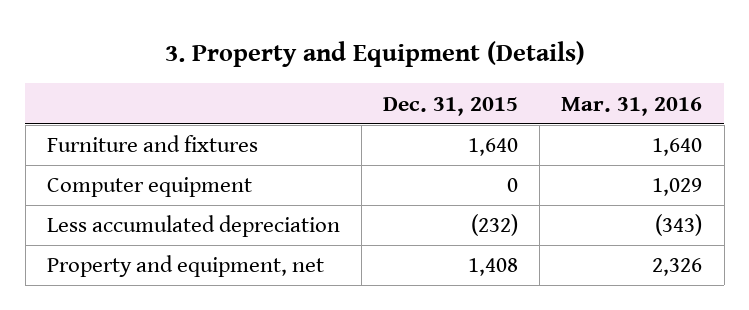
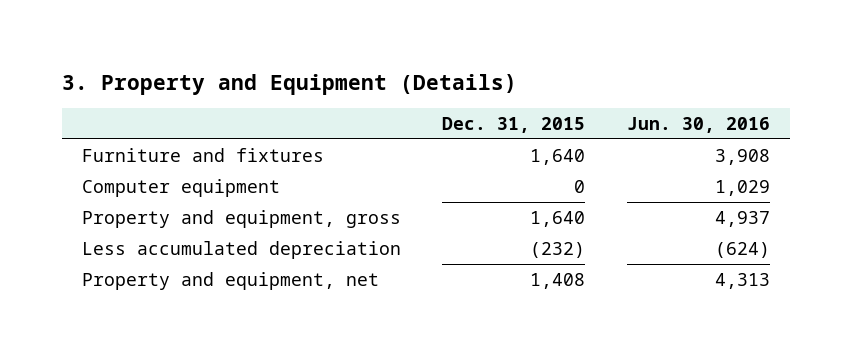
- | Dec. 31, 2015 | Mar. 31, 2016
+ | Dec. 31, 2015 | Jun. 30, 2016
+ Property and equipment, gross | 1,640 | 4,937

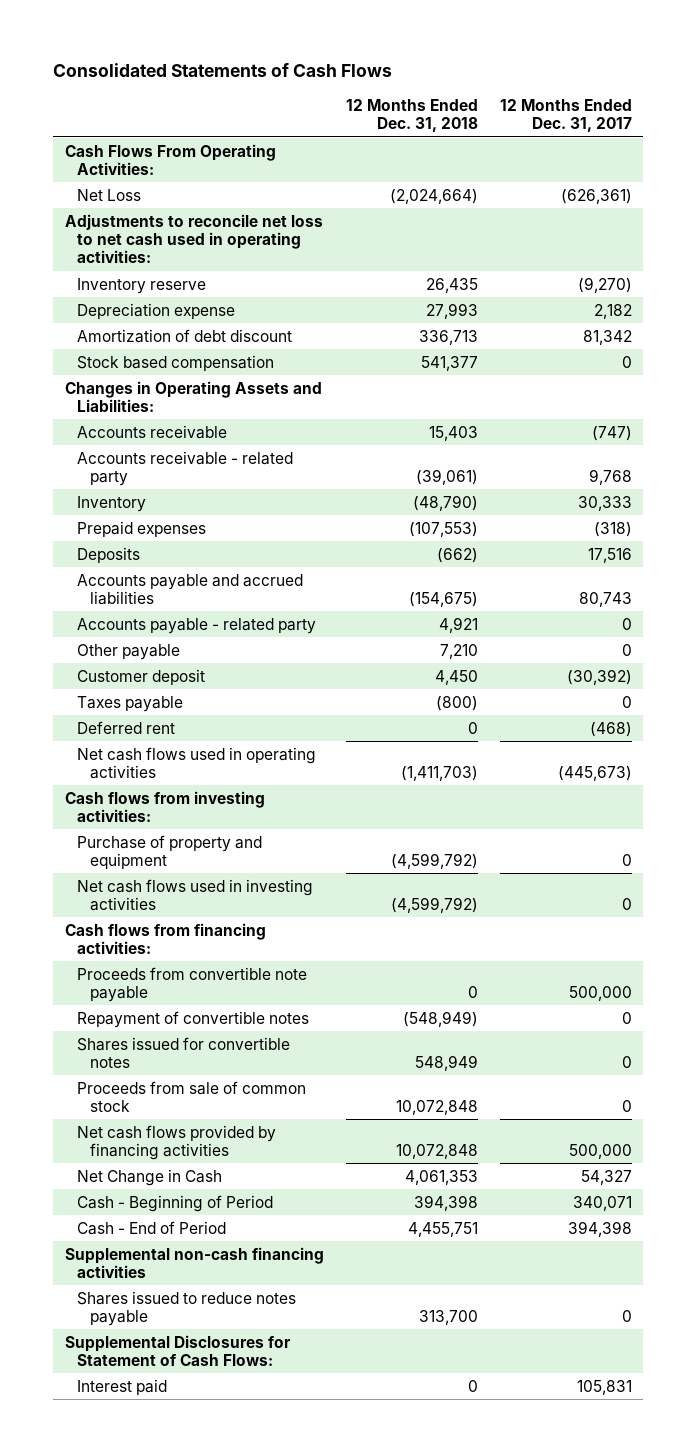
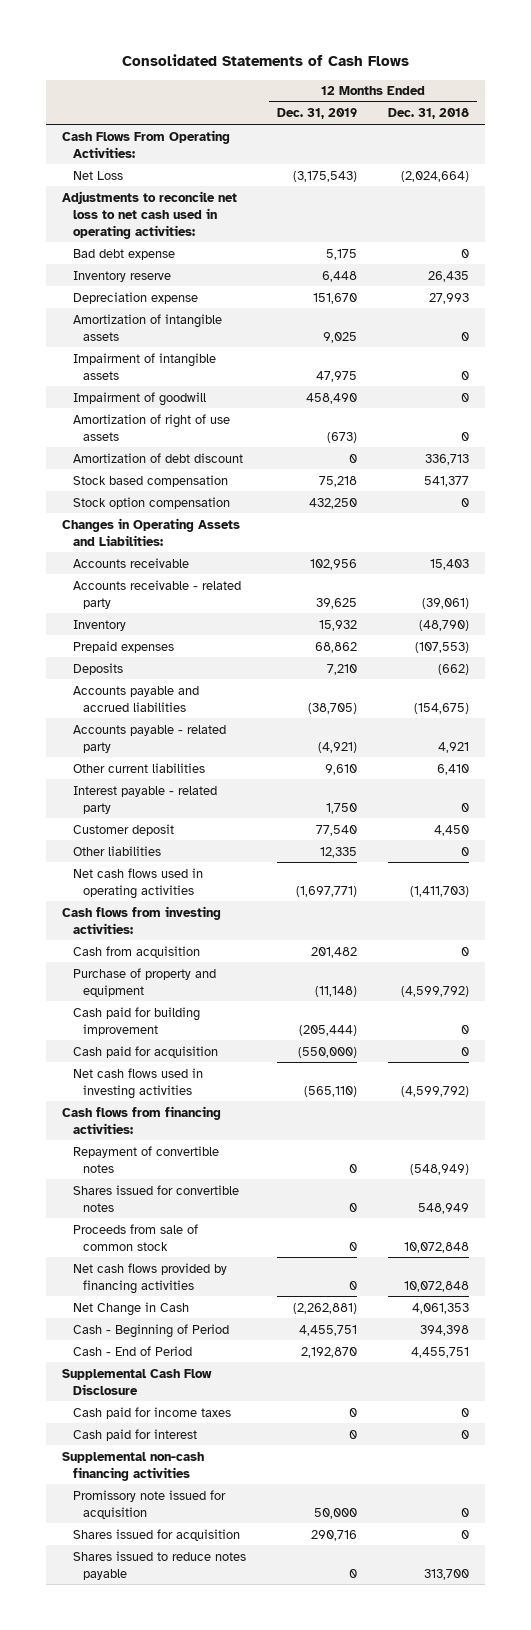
- | 12 Months Ended Dec. 31, 2018 | 12 Months Ended Dec. 31, 2017
+ | 12 Months Ended Dec. 31, 2019 | 12 Months Ended Dec. 31, 2018
+ Bad debt expense | 5,175 | 0
+ Amortization of intangible assets | 9,025 | 0
+ Impairment of intangible assets | 47,975 | 0
+ Impairment of goodwill | 458,490 | 0
+ Amortization of right of use assets | (673) | 0
+ Stock option compensation | 432,250 | 0
- Other payable | 7,210 | 0
+ Other current liabilities | 9,610 | 6,410
+ Interest payable - related party | 1,750 | 0
- Taxes payable | (800) | 0
- Deferred rent | 0 | (468)
+ Other liabilities | 12,335 | 0
+ Cash from acquisition | 201,482 | 0
+ Cash paid for building improvement | (205,444) | 0
+ Cash paid for acquisition | (550,000) | 0
- Proceeds from convertible note payable | 0 | 500,000
+ Supplemental Cash Flow Disclosure
+ Cash paid for income taxes | 0 | 0
+ Cash paid for interest | 0 | 0
+ Promissory note issued for acquisition | 50,000 | 0
+ Shares issued for acquisition | 290,716 | 0
- Supplemental Disclosures for Statement of Cash Flows:
- Interest paid | 0 | 105,831

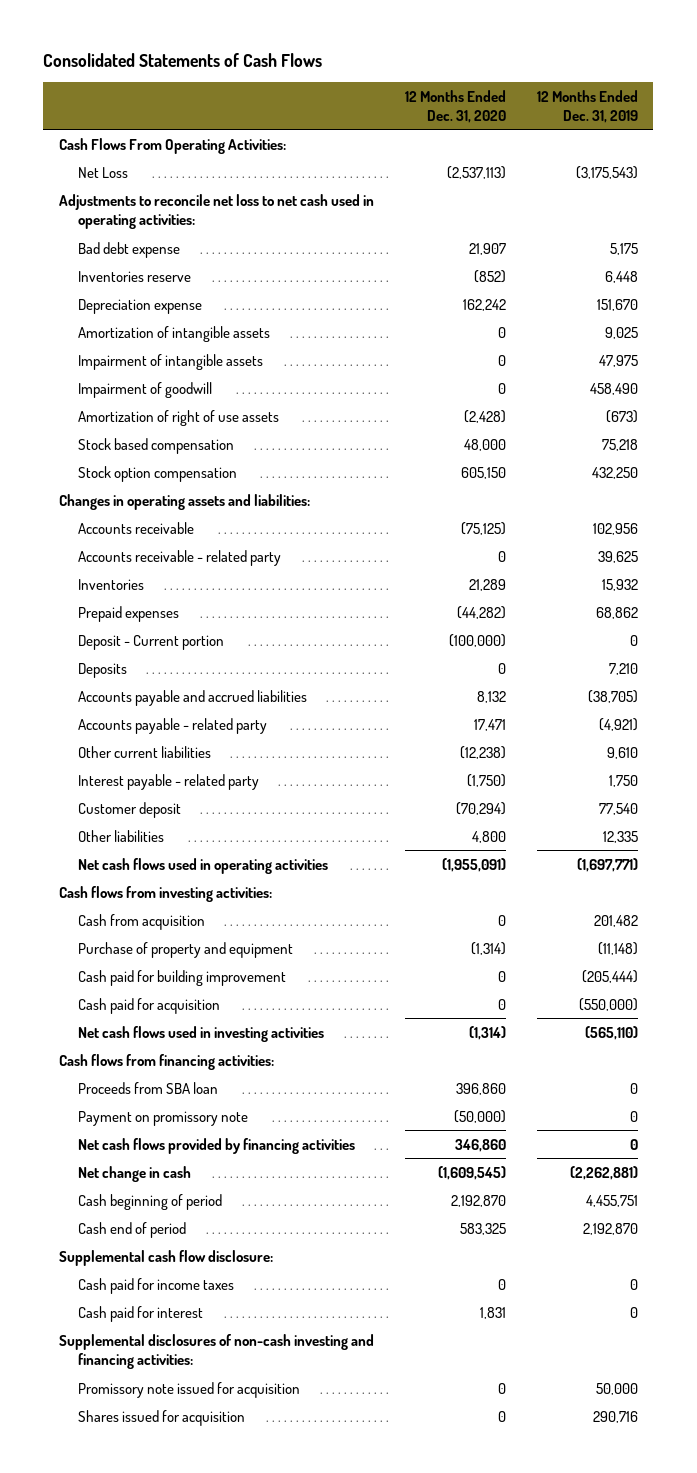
- | 12 Months Ended Dec. 31, 2019 | 12 Months Ended Dec. 31, 2018
+ | 12 Months Ended Dec. 31, 2020 | 12 Months Ended Dec. 31, 2019
- Inventory reserve | 6,448 | 26,435
+ Inventories reserve | (852) | 6,448
- Amortization of debt discount | 0 | 336,713
- Changes in Operating Assets and Liabilities:
+ Changes in operating assets and liabilities:
- Inventory | 15,932 | (48,790)
+ Inventories | 21,289 | 15,932
+ Deposit - Current portion | (100,000) | 0
- Repayment of convertible notes | 0 | (548,949)
- Shares issued for convertible notes | 0 | 548,949
- Proceeds from sale of common stock | 0 | 10,072,848
+ Proceeds from SBA loan | 396,860 | 0
+ Payment on promissory note | (50,000) | 0
- Net Change in Cash | (2,262,881) | 4,061,353
- Cash - Beginning of Period | 4,455,751 | 394,398
- Cash - End of Period | 2,192,870 | 4,455,751
- Supplemental Cash Flow Disclosure
+ Net change in cash | (1,609,545) | (2,262,881)
+ Cash beginning of period | 2,192,870 | 4,455,751
+ Cash end of period | 583,325 | 2,192,870
+ Supplemental cash flow disclosure:
- Supplemental non-cash financing activities
+ Supplemental disclosures of non-cash investing and financing activities:
- Shares issued to reduce notes payable | 0 | 313,700

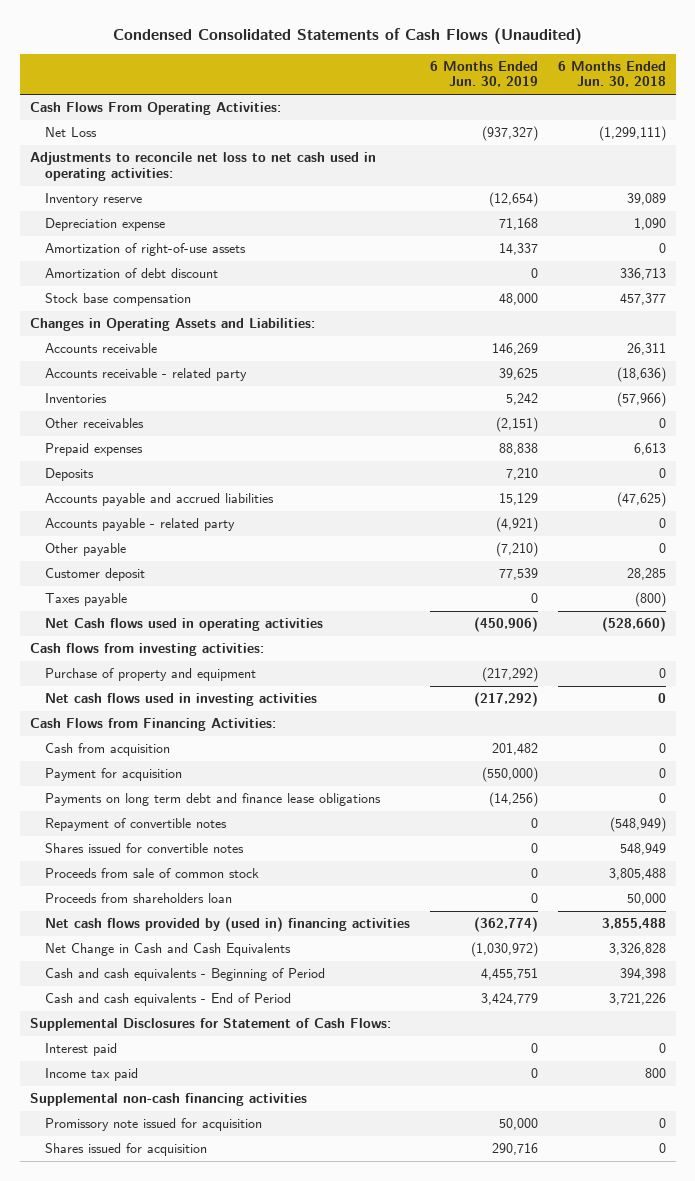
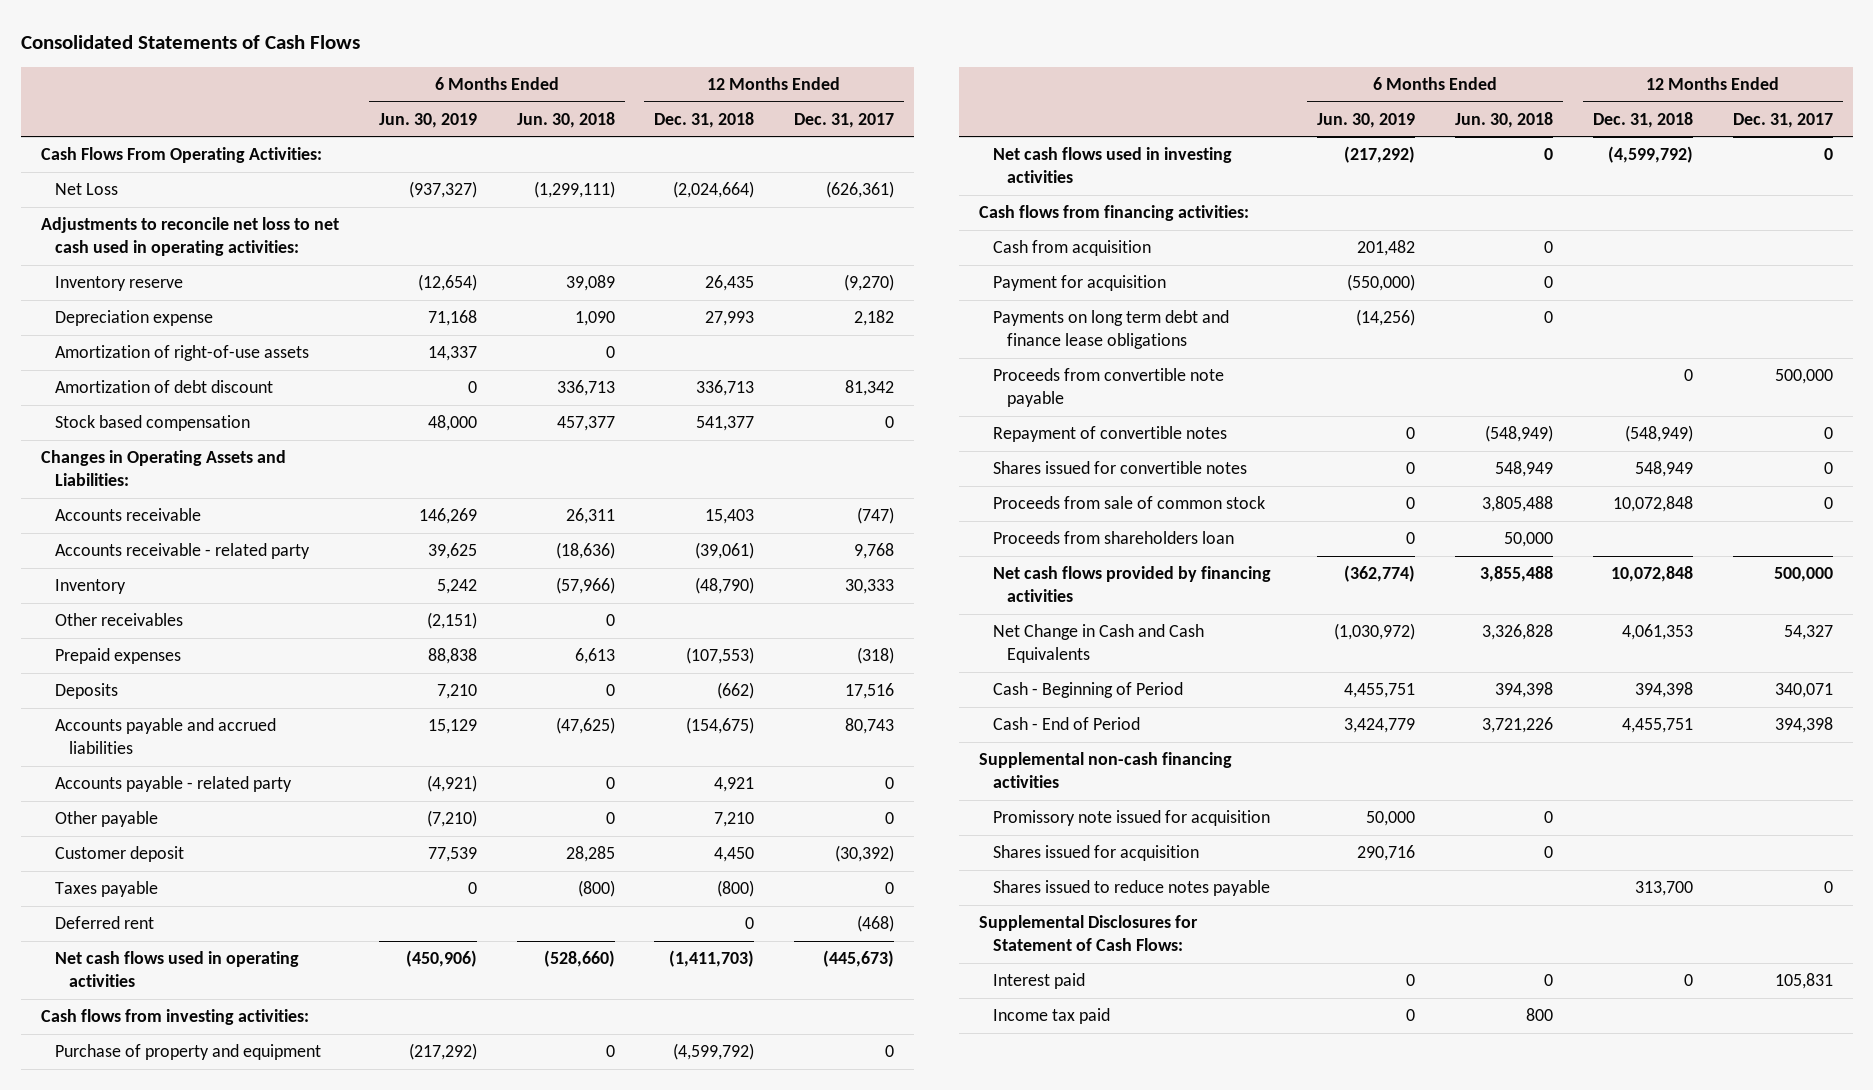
- Condensed Consolidated Statements of Cash Flows (Unaudited)
+ Consolidated Statements of Cash Flows
- | 6 Months Ended Jun. 30, 2019 | 6 Months Ended Jun. 30, 2018
+ | 6 Months Ended Jun. 30, 2019 | 6 Months Ended Jun. 30, 2018 | 12 Months Ended Dec. 31, 2018 | 12 Months Ended Dec. 31, 2017
- Stock base compensation | 48,000 | 457,377
+ Stock based compensation | 48,000 | 457,377 | 541,377 | 0
- Inventories | 5,242 | (57,966)
+ Inventory | 5,242 | (57,966) | (48,790) | 30,333
- Net Cash flows used in operating activities | (450,906) | (528,660)
+ Deferred rent | | | 0 | (468)
+ Net cash flows used in operating activities | (450,906) | (528,660) | (1,411,703) | (445,673)
- Cash Flows from Financing Activities:
+ Cash flows from financing activities:
+ Proceeds from convertible note payable | | | 0 | 500,000
- Net cash flows provided by (used in) financing activities | (362,774) | 3,855,488
+ Net cash flows provided by financing activities | (362,774) | 3,855,488 | 10,072,848 | 500,000
- Cash and cash equivalents - Beginning of Period | 4,455,751 | 394,398
- Cash and cash equivalents - End of Period | 3,424,779 | 3,721,226
+ Cash - Beginning of Period | 4,455,751 | 394,398 | 394,398 | 340,071
+ Cash - End of Period | 3,424,779 | 3,721,226 | 4,455,751 | 394,398
+ Shares issued to reduce notes payable | | | 313,700 | 0
moved down: Supplemental Disclosures for Statement of Cash Flows:
moved down: Interest paid | 0 | 0 | 0 | 105,831
moved down: Income tax paid | 0 | 800 | |

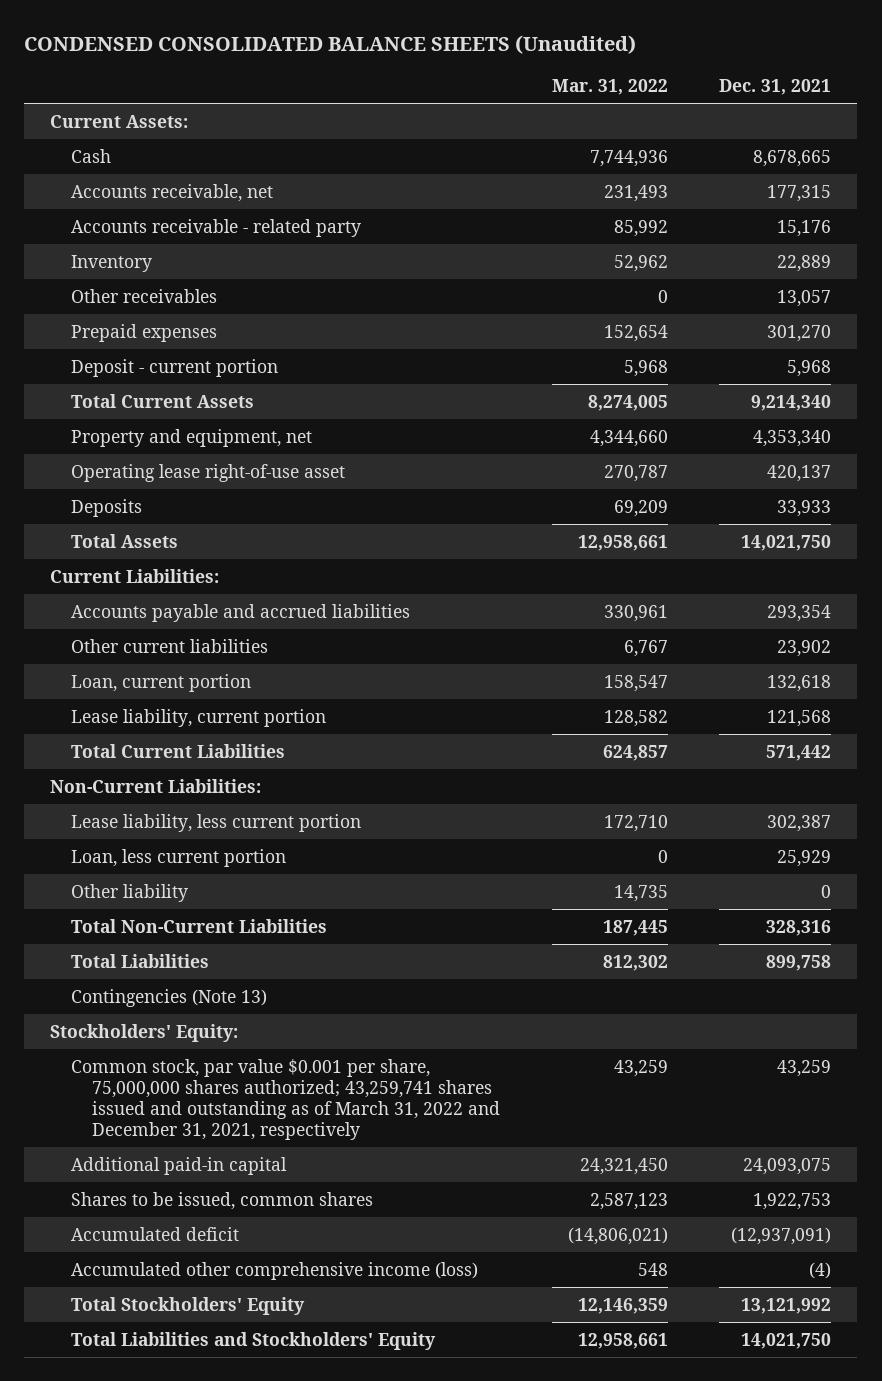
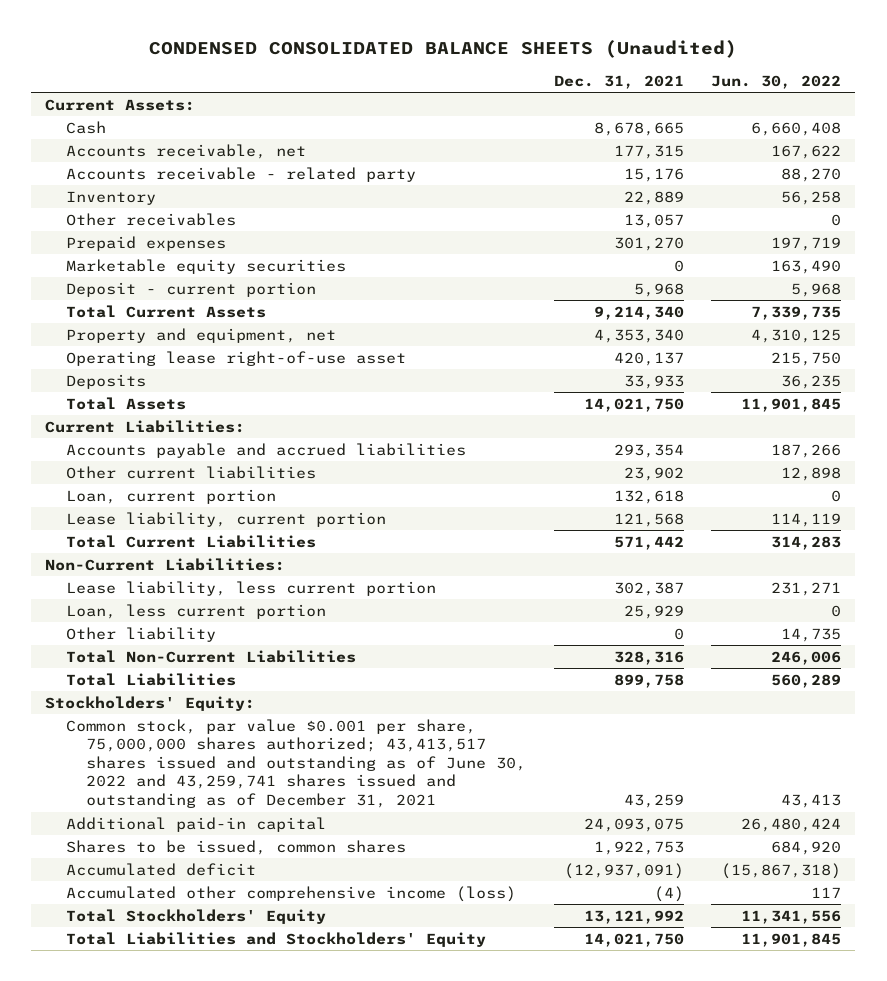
- | Mar. 31, 2022 | Dec. 31, 2021
+ | Dec. 31, 2021 | Jun. 30, 2022
+ Marketable equity securities | 0 | 163,490
- Contingencies (Note 13)
- Common stock, par value $0.001 per share, 75,000,000 shares authorized; 43,259,741 shares issued and outstanding as of March 31, 2022 and December 31, 2021, respectively | 43,259 | 43,259
+ Common stock, par value $0.001 per share, 75,000,000 shares authorized; 43,413,517 shares issued and outstanding as of June 30, 2022 and 43,259,741 shares issued and outstanding as of December 31, 2021 | 43,259 | 43,413

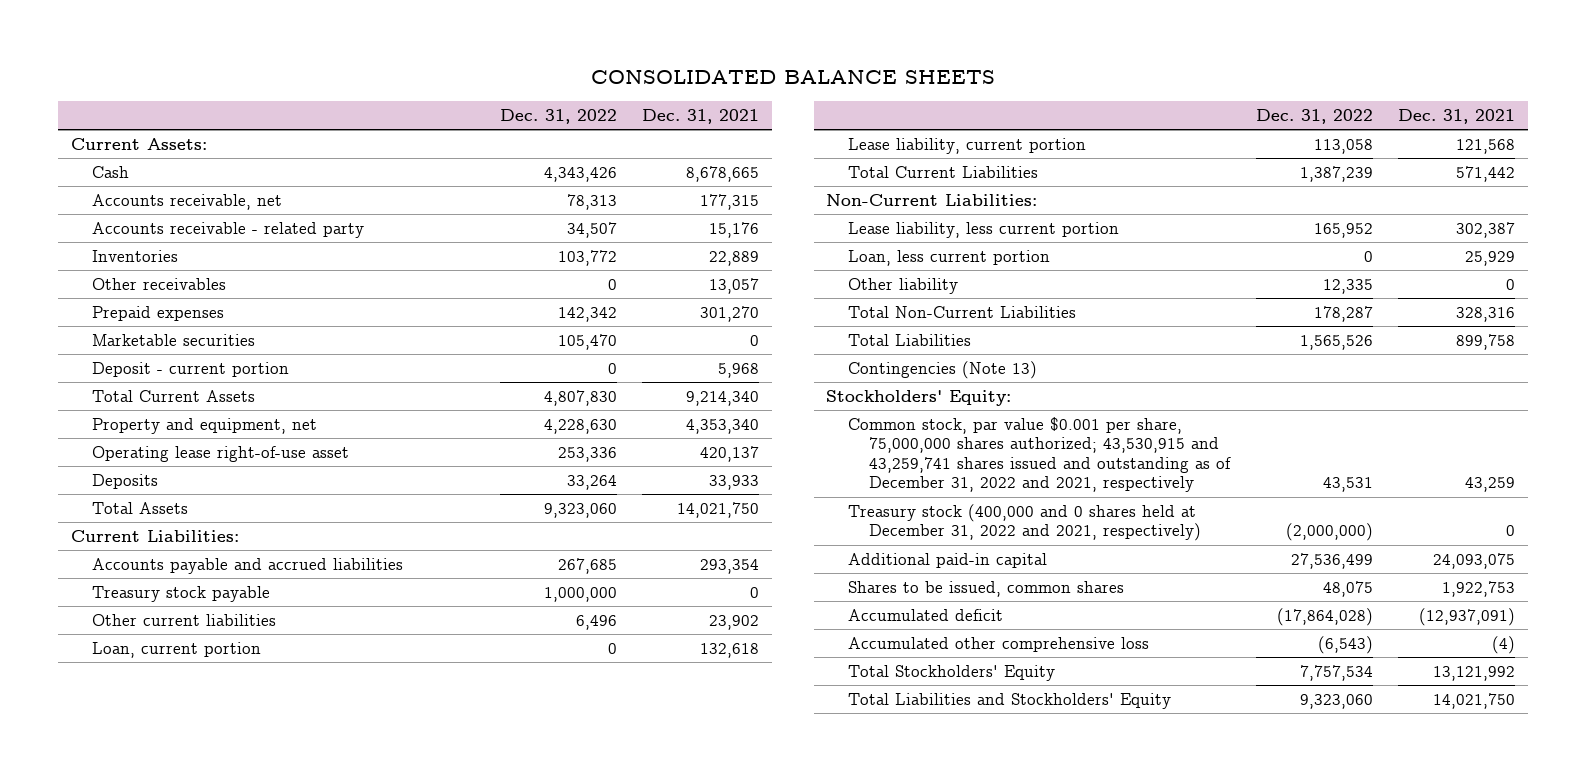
- CONDENSED CONSOLIDATED BALANCE SHEETS (Unaudited)
+ CONSOLIDATED BALANCE SHEETS
- | Dec. 31, 2021 | Jun. 30, 2022
+ | Dec. 31, 2022 | Dec. 31, 2021
- Inventory | 22,889 | 56,258
+ Inventories | 103,772 | 22,889
- Marketable equity securities | 0 | 163,490
+ Marketable securities | 105,470 | 0
+ Treasury stock payable | 1,000,000 | 0
+ Contingencies (Note 13)
- Common stock, par value $0.001 per share, 75,000,000 shares authorized; 43,413,517 shares issued and outstanding as of June 30, 2022 and 43,259,741 shares issued and outstanding as of December 31, 2021 | 43,259 | 43,413
+ Common stock, par value $0.001 per share, 75,000,000 shares authorized; 43,530,915 and 43,259,741 shares issued and outstanding as of December 31, 2022 and 2021, respectively | 43,531 | 43,259
+ Treasury stock (400,000 and 0 shares held at December 31, 2022 and 2021, respectively) | (2,000,000) | 0
- Accumulated other comprehensive income (loss) | (4) | 117
+ Accumulated other comprehensive loss | (6,543) | (4)

